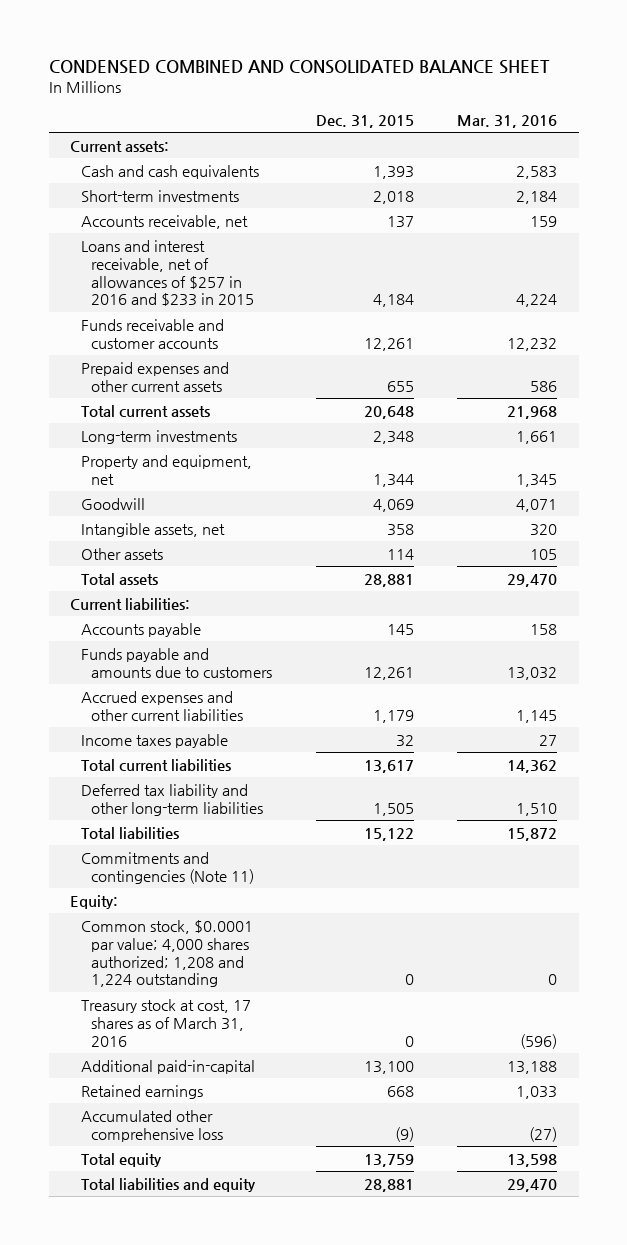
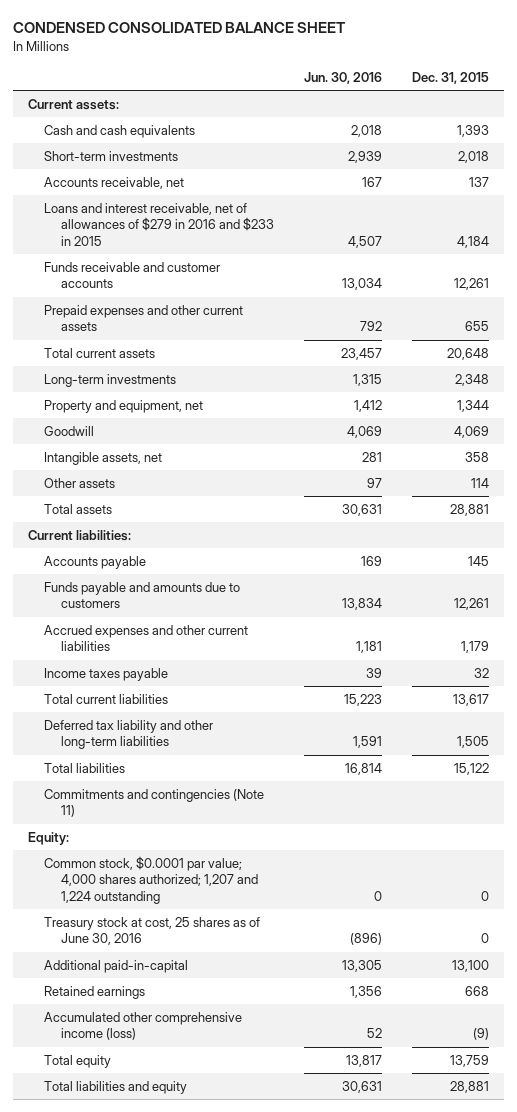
- CONDENSED COMBINED AND CONSOLIDATED BALANCE SHEET
+ CONDENSED CONSOLIDATED BALANCE SHEET
- | Dec. 31, 2015 | Mar. 31, 2016
+ | Jun. 30, 2016 | Dec. 31, 2015
- Loans and interest receivable, net of allowances of $257 in 2016 and $233 in 2015 | 4,184 | 4,224
+ Loans and interest receivable, net of allowances of $279 in 2016 and $233 in 2015 | 4,507 | 4,184
- Common stock, $0.0001 par value; 4,000 shares authorized; 1,208 and 1,224 outstanding | 0 | 0
- Treasury stock at cost, 17 shares as of March 31, 2016 | 0 | (596)
+ Common stock, $0.0001 par value; 4,000 shares authorized; 1,207 and 1,224 outstanding | 0 | 0
+ Treasury stock at cost, 25 shares as of June 30, 2016 | (896) | 0
- Accumulated other comprehensive loss | (9) | (27)
+ Accumulated other comprehensive income (loss) | 52 | (9)

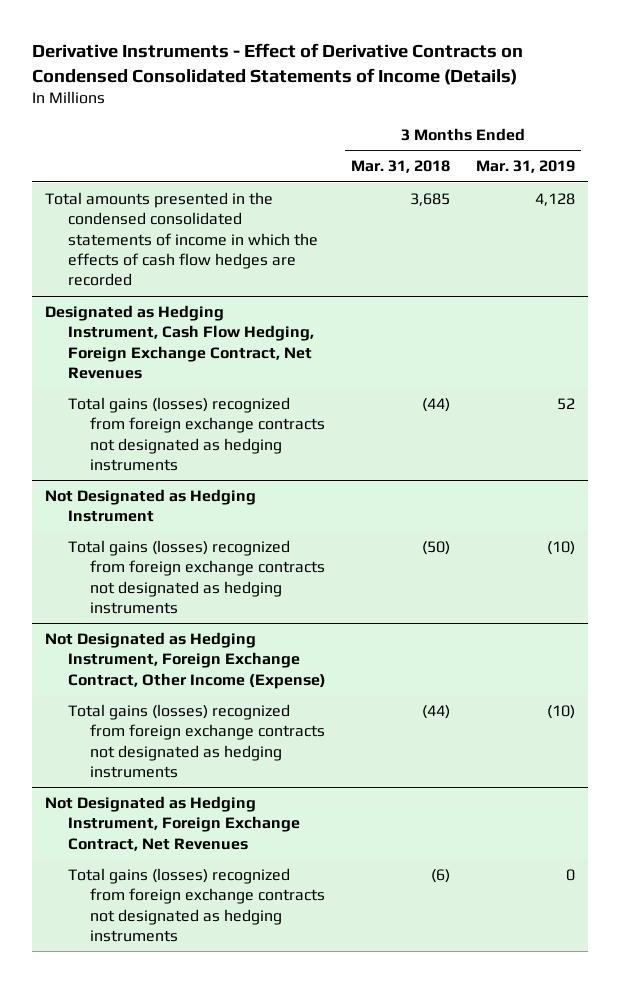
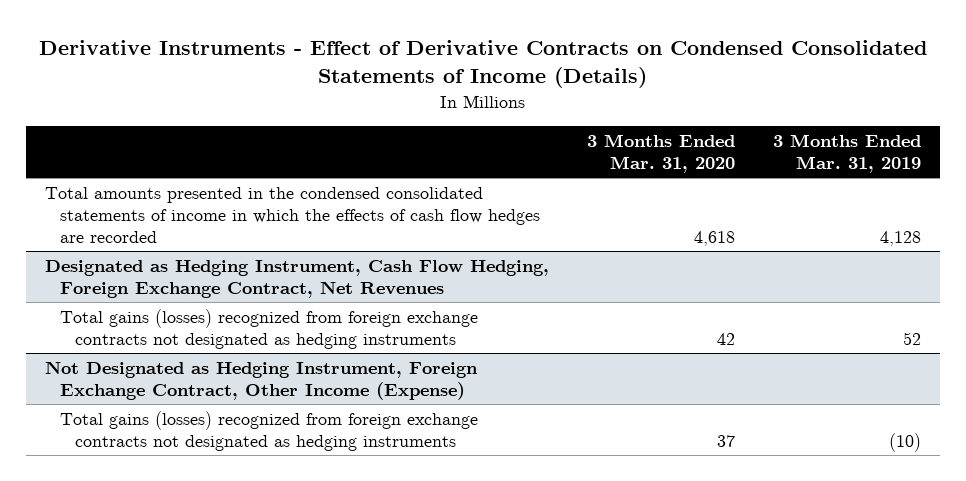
- | 3 Months Ended Mar. 31, 2018 | 3 Months Ended Mar. 31, 2019
+ | 3 Months Ended Mar. 31, 2020 | 3 Months Ended Mar. 31, 2019
- Not Designated as Hedging Instrument
- Total gains (losses) recognized from foreign exchange contracts not designated as hedging instruments | (50) | (10)
- Not Designated as Hedging Instrument, Foreign Exchange Contract, Net Revenues
- Total gains (losses) recognized from foreign exchange contracts not designated as hedging instruments | (6) | 0

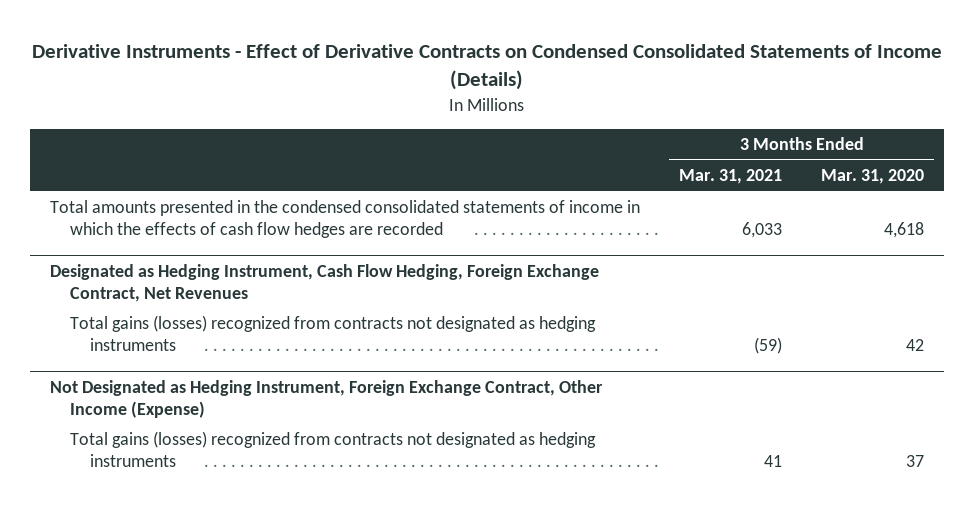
- | 3 Months Ended Mar. 31, 2020 | 3 Months Ended Mar. 31, 2019
+ | 3 Months Ended Mar. 31, 2021 | 3 Months Ended Mar. 31, 2020
@ Designated as Hedging Instrument, Cash Flow Hedging, Foreign Exchange Contract, Net Revenues
- Total gains (losses) recognized from foreign exchange contracts not designated as hedging instruments | 42 | 52
+ Total gains (losses) recognized from contracts not designated as hedging instruments | (59) | 42
@ Not Designated as Hedging Instrument, Foreign Exchange Contract, Other Income (Expense)
- Total gains (losses) recognized from foreign exchange contracts not designated as hedging instruments | 37 | (10)
+ Total gains (losses) recognized from contracts not designated as hedging instruments | 41 | 37

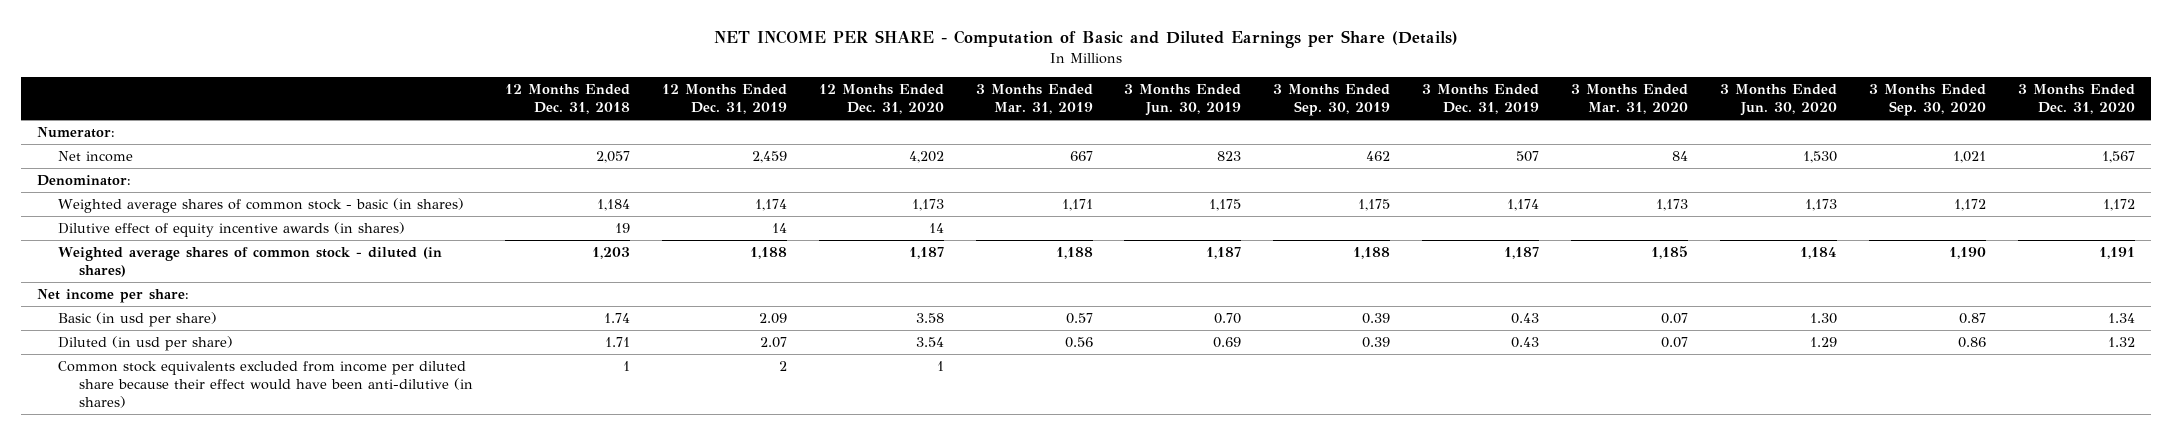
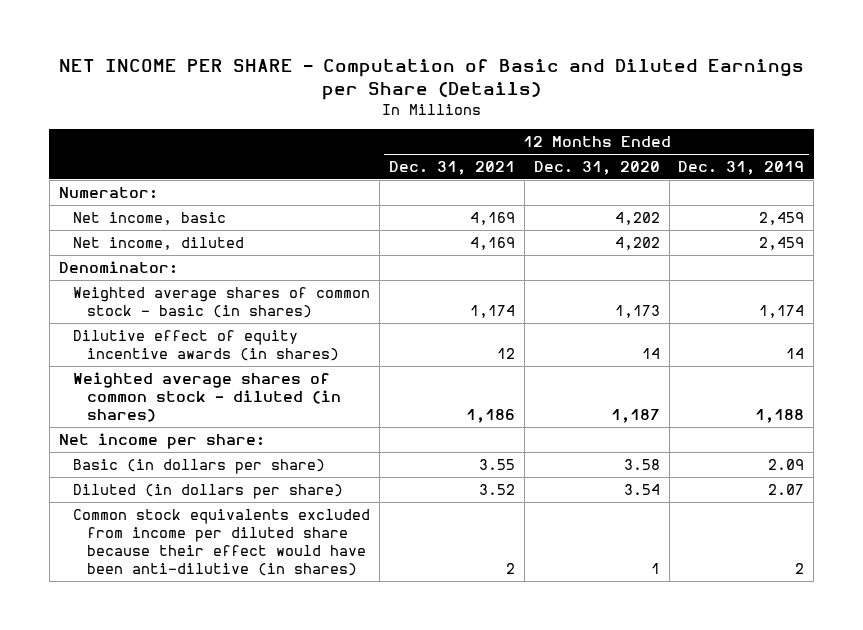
- | 12 Months Ended Dec. 31, 2018 | 12 Months Ended Dec. 31, 2019 | 12 Months Ended Dec. 31, 2020 | 3 Months Ended Mar. 31, 2019 | 3 Months Ended Jun. 30, 2019 | 3 Months Ended Sep. 30, 2019 | 3 Months Ended Dec. 31, 2019 | 3 Months Ended Mar. 31, 2020 | 3 Months Ended Jun. 30, 2020 | 3 Months Ended Sep. 30, 2020 | 3 Months Ended Dec. 31, 2020
+ | 12 Months Ended Dec. 31, 2021 | 12 Months Ended Dec. 31, 2020 | 12 Months Ended Dec. 31, 2019
- Net income | 2,057 | 2,459 | 4,202 | 667 | 823 | 462 | 507 | 84 | 1,530 | 1,021 | 1,567
+ Net income, basic | 4,169 | 4,202 | 2,459
+ Net income, diluted | 4,169 | 4,202 | 2,459
- Basic (in usd per share) | 1.74 | 2.09 | 3.58 | 0.57 | 0.70 | 0.39 | 0.43 | 0.07 | 1.30 | 0.87 | 1.34
- Diluted (in usd per share) | 1.71 | 2.07 | 3.54 | 0.56 | 0.69 | 0.39 | 0.43 | 0.07 | 1.29 | 0.86 | 1.32
+ Basic (in dollars per share) | 3.55 | 3.58 | 2.09
+ Diluted (in dollars per share) | 3.52 | 3.54 | 2.07

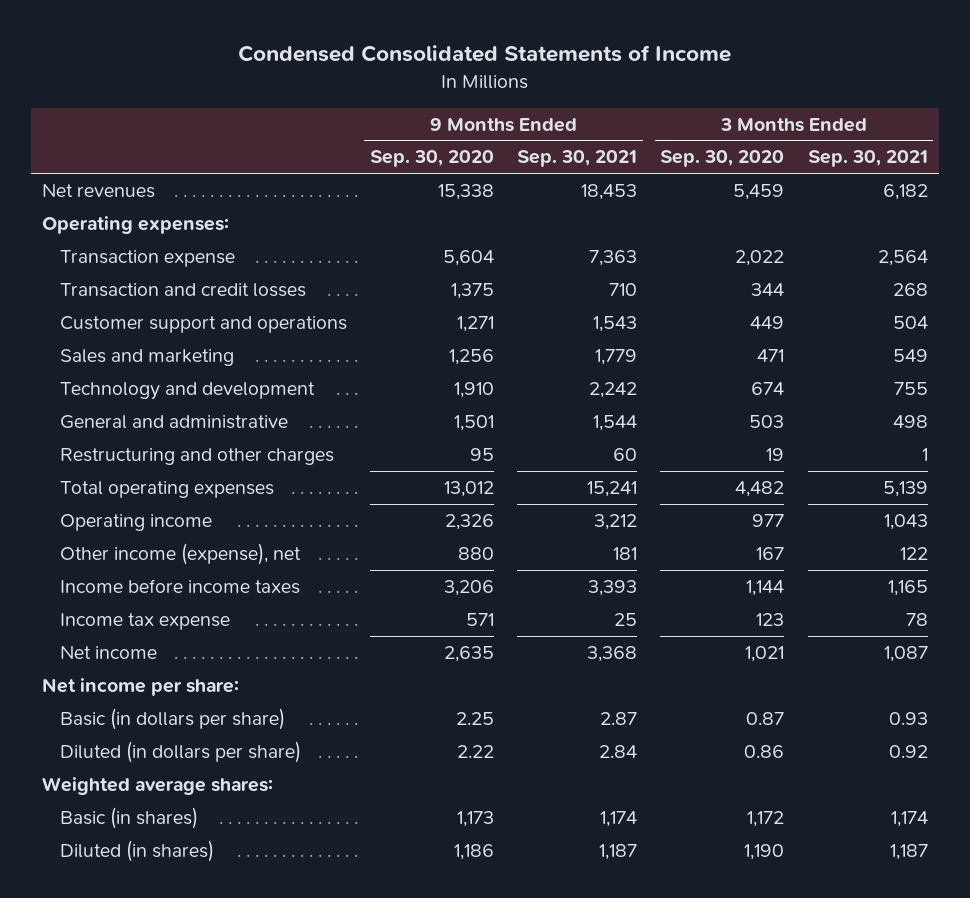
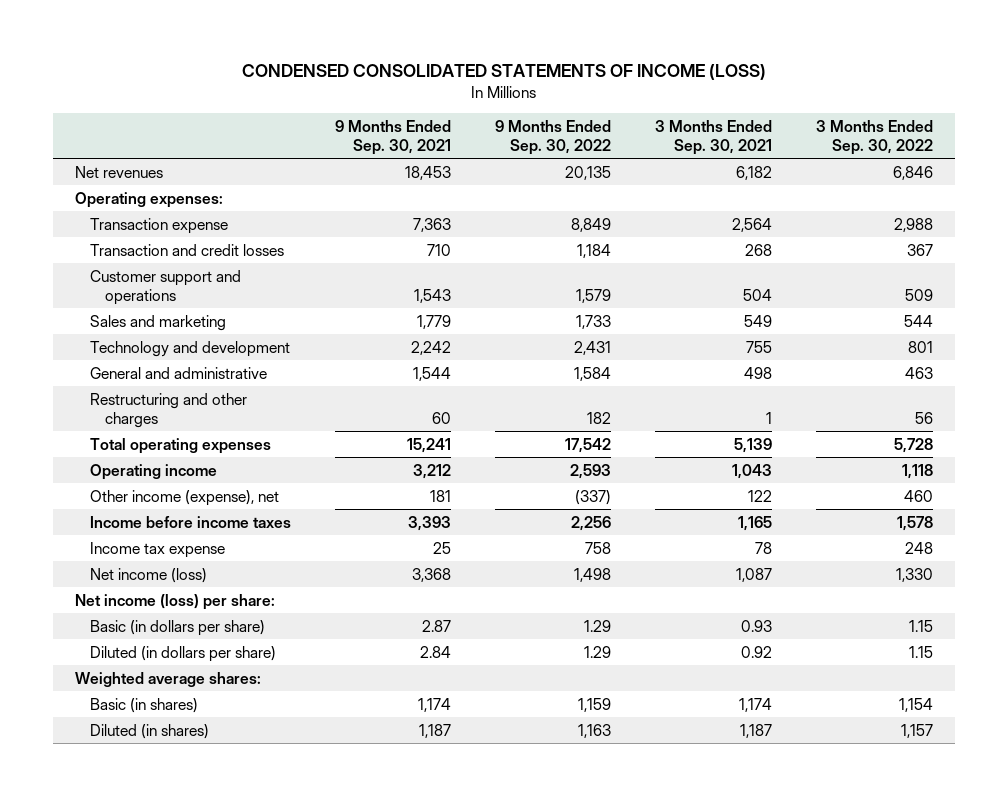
- Condensed Consolidated Statements of Income
+ CONDENSED CONSOLIDATED STATEMENTS OF INCOME (LOSS)
- | 9 Months Ended Sep. 30, 2020 | 9 Months Ended Sep. 30, 2021 | 3 Months Ended Sep. 30, 2020 | 3 Months Ended Sep. 30, 2021
+ | 9 Months Ended Sep. 30, 2021 | 9 Months Ended Sep. 30, 2022 | 3 Months Ended Sep. 30, 2021 | 3 Months Ended Sep. 30, 2022
- Net income | 2,635 | 3,368 | 1,021 | 1,087
- Net income per share:
+ Net income (loss) | 3,368 | 1,498 | 1,087 | 1,330
+ Net income (loss) per share:

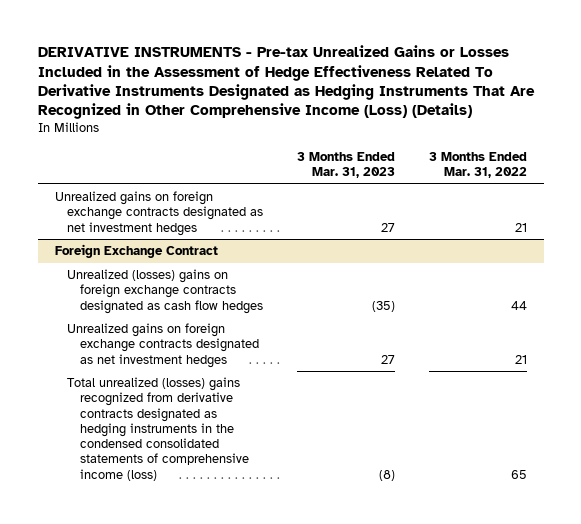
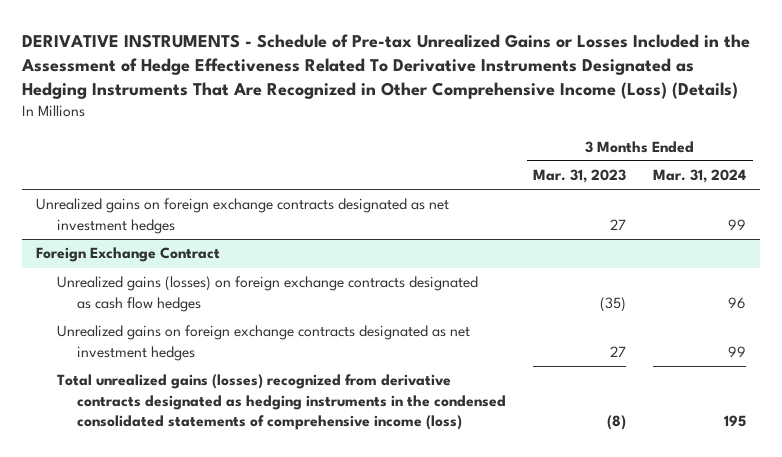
- DERIVATIVE INSTRUMENTS - Pre-tax Unrealized Gains or Losses Included in the Assessment of Hedge Effectiveness Related To Derivative Instruments Designated as Hedging Instruments That Are Recognized in Other Comprehensive Income (Loss) (Details)
+ DERIVATIVE INSTRUMENTS - Schedule of Pre-tax Unrealized Gains or Losses Included in the Assessment of Hedge Effectiveness Related To Derivative Instruments Designated as Hedging Instruments That Are Recognized in Other Comprehensive Income (Loss) (Details)
- | 3 Months Ended Mar. 31, 2023 | 3 Months Ended Mar. 31, 2022
+ | 3 Months Ended Mar. 31, 2023 | 3 Months Ended Mar. 31, 2024
@ Foreign Exchange Contract
- Unrealized (losses) gains on foreign exchange contracts designated as cash flow hedges | (35) | 44
+ Unrealized gains (losses) on foreign exchange contracts designated as cash flow hedges | (35) | 96
- Total unrealized (losses) gains recognized from derivative contracts designated as hedging instruments in the condensed consolidated statements of comprehensive income (loss) | (8) | 65
+ Total unrealized gains (losses) recognized from derivative contracts designated as hedging instruments in the condensed consolidated statements of comprehensive income (loss) | (8) | 195

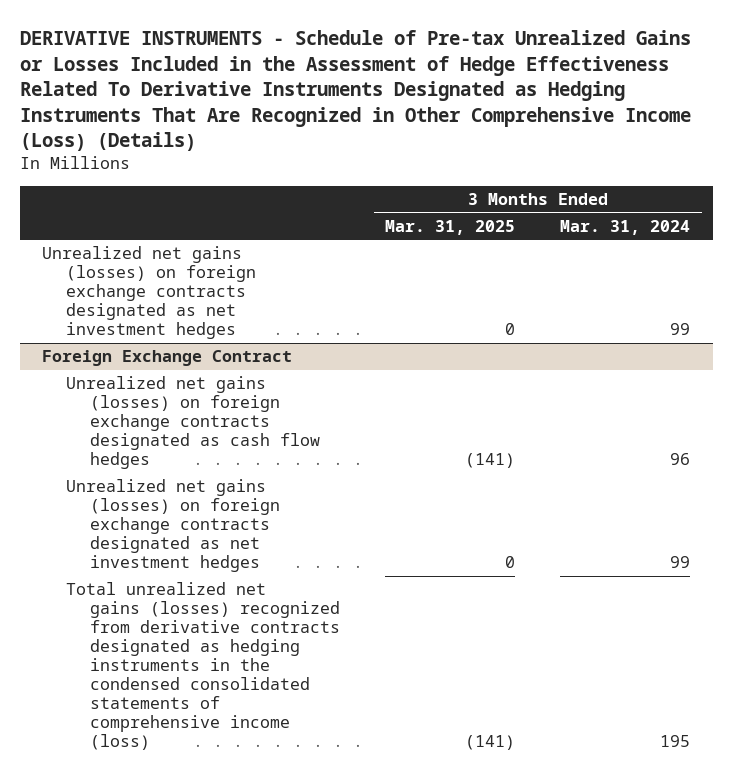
- | 3 Months Ended Mar. 31, 2023 | 3 Months Ended Mar. 31, 2024
+ | 3 Months Ended Mar. 31, 2025 | 3 Months Ended Mar. 31, 2024
- Unrealized gains on foreign exchange contracts designated as net investment hedges | 27 | 99
+ Unrealized net gains (losses) on foreign exchange contracts designated as net investment hedges | 0 | 99
@ Foreign Exchange Contract
- Unrealized gains (losses) on foreign exchange contracts designated as cash flow hedges | (35) | 96
- Unrealized gains on foreign exchange contracts designated as net investment hedges | 27 | 99
- Total unrealized gains (losses) recognized from derivative contracts designated as hedging instruments in the condensed consolidated statements of comprehensive income (loss) | (8) | 195
+ Unrealized net gains (losses) on foreign exchange contracts designated as cash flow hedges | (141) | 96
+ Unrealized net gains (losses) on foreign exchange contracts designated as net investment hedges | 0 | 99
+ Total unrealized net gains (losses) recognized from derivative contracts designated as hedging instruments in the condensed consolidated statements of comprehensive income (loss) | (141) | 195

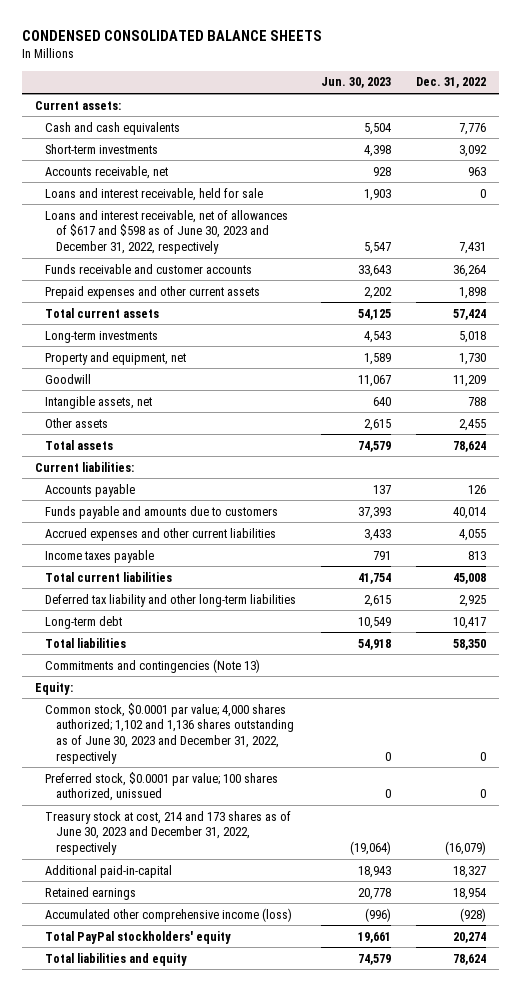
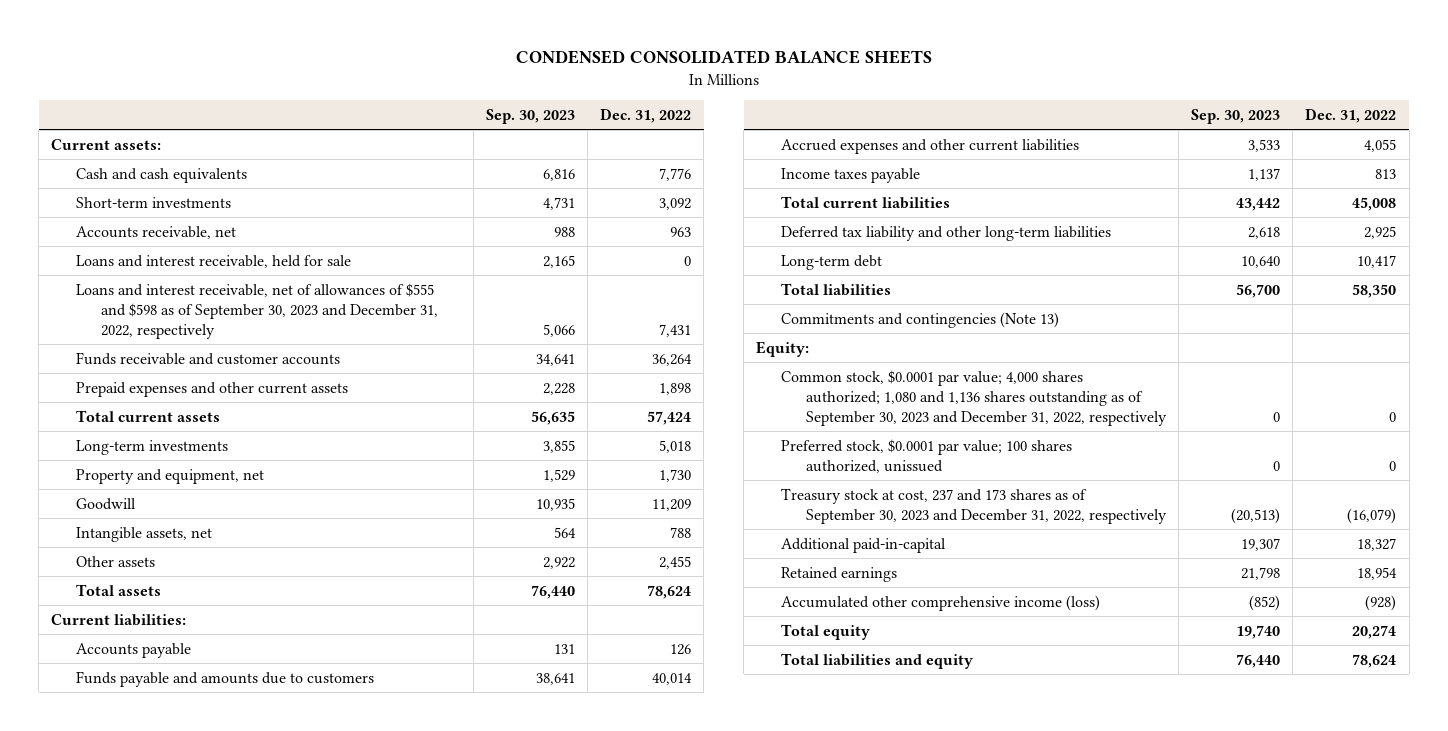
- | Jun. 30, 2023 | Dec. 31, 2022
+ | Sep. 30, 2023 | Dec. 31, 2022
- Loans and interest receivable, net of allowances of $617 and $598 as of June 30, 2023 and December 31, 2022, respectively | 5,547 | 7,431
+ Loans and interest receivable, net of allowances of $555 and $598 as of September 30, 2023 and December 31, 2022, respectively | 5,066 | 7,431
- Common stock, $0.0001 par value; 4,000 shares authorized; 1,102 and 1,136 shares outstanding as of June 30, 2023 and December 31, 2022, respectively | 0 | 0
+ Common stock, $0.0001 par value; 4,000 shares authorized; 1,080 and 1,136 shares outstanding as of September 30, 2023 and December 31, 2022, respectively | 0 | 0
- Treasury stock at cost, 214 and 173 shares as of June 30, 2023 and December 31, 2022, respectively | (19,064) | (16,079)
+ Treasury stock at cost, 237 and 173 shares as of September 30, 2023 and December 31, 2022, respectively | (20,513) | (16,079)
- Total PayPal stockholders' equity | 19,661 | 20,274
+ Total equity | 19,740 | 20,274

